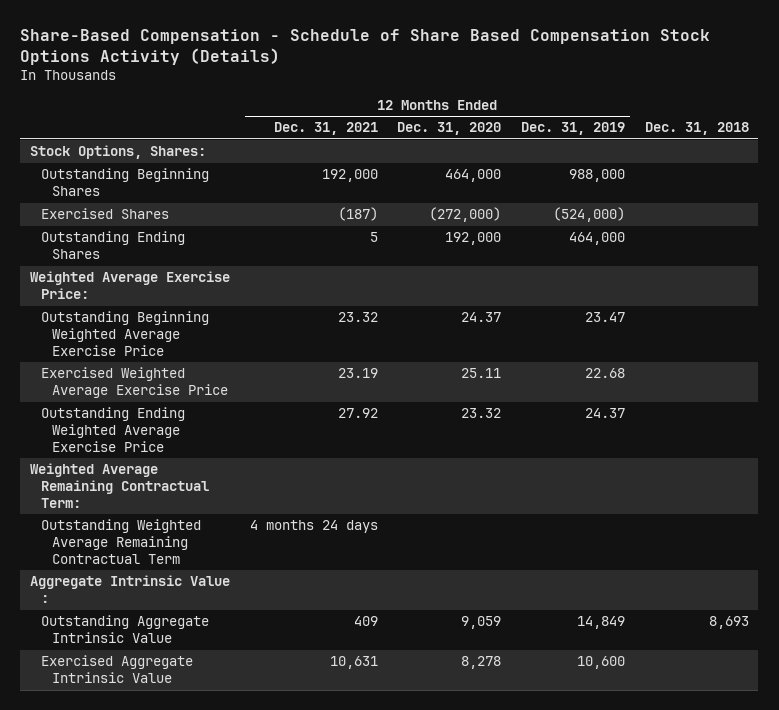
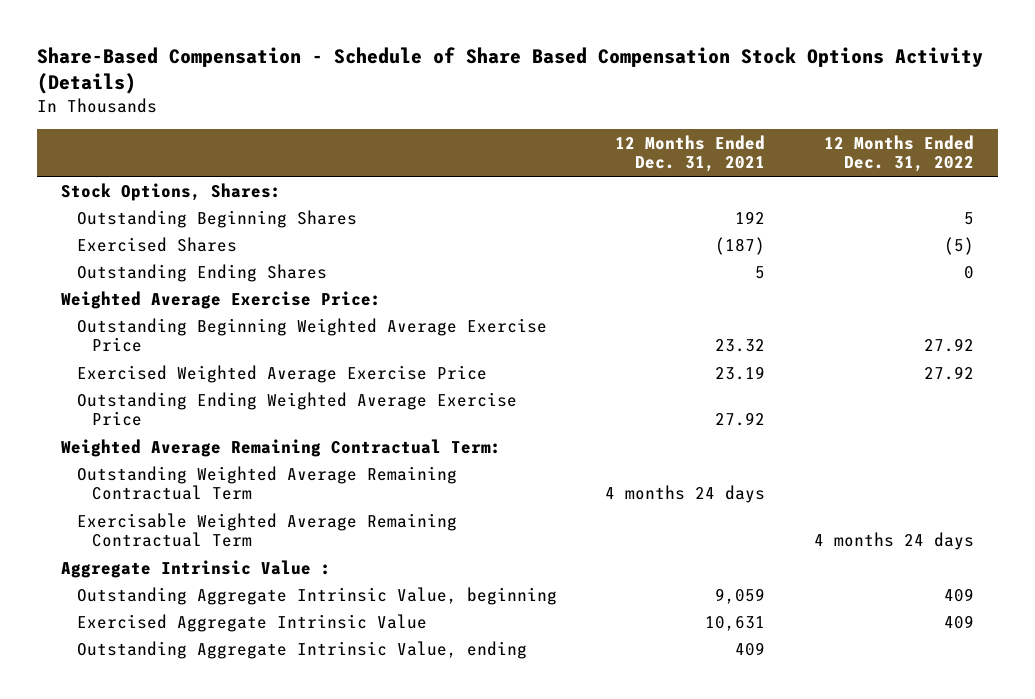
- | 12 Months Ended Dec. 31, 2021 | 12 Months Ended Dec. 31, 2020 | 12 Months Ended Dec. 31, 2019 | Dec. 31, 2018
+ | 12 Months Ended Dec. 31, 2021 | 12 Months Ended Dec. 31, 2022
- Outstanding Beginning Shares | 192,000 | 464,000 | 988,000 |
+ Outstanding Beginning Shares | 192 | 5
+ Exercisable Weighted Average Remaining Contractual Term | | 4 months 24 days
- Outstanding Aggregate Intrinsic Value | 409 | 9,059 | 14,849 | 8,693
+ Outstanding Aggregate Intrinsic Value, beginning | 9,059 | 409
+ Outstanding Aggregate Intrinsic Value, ending | 409 |

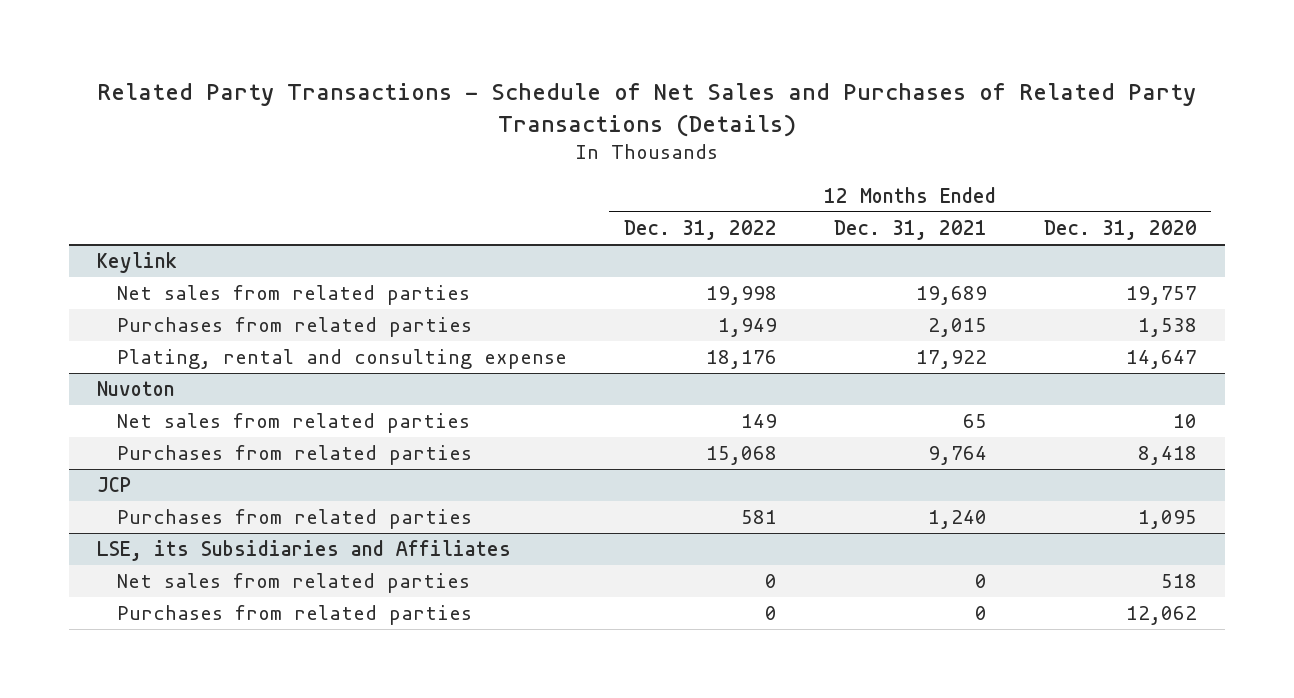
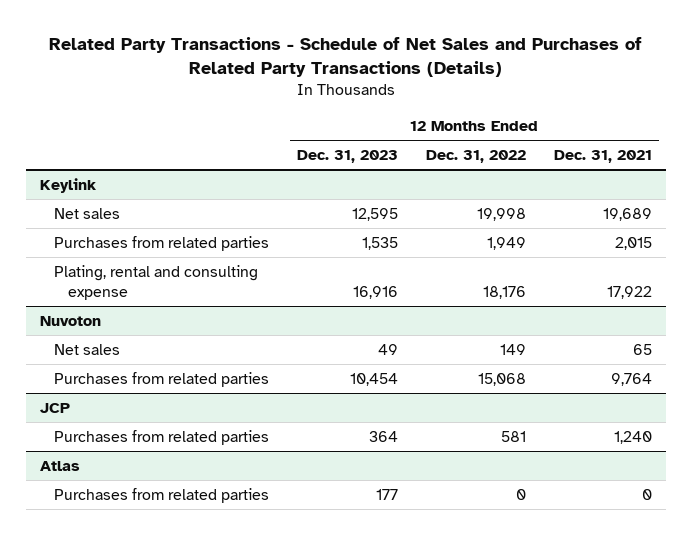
- | 12 Months Ended Dec. 31, 2022 | 12 Months Ended Dec. 31, 2021 | 12 Months Ended Dec. 31, 2020
+ | 12 Months Ended Dec. 31, 2023 | 12 Months Ended Dec. 31, 2022 | 12 Months Ended Dec. 31, 2021
@ Keylink
- Net sales from related parties | 19,998 | 19,689 | 19,757
+ Net sales | 12,595 | 19,998 | 19,689
@ Nuvoton
- Net sales from related parties | 149 | 65 | 10
+ Net sales | 49 | 149 | 65
- LSE, its Subsidiaries and Affiliates
- Net sales from related parties | 0 | 0 | 518
+ Atlas

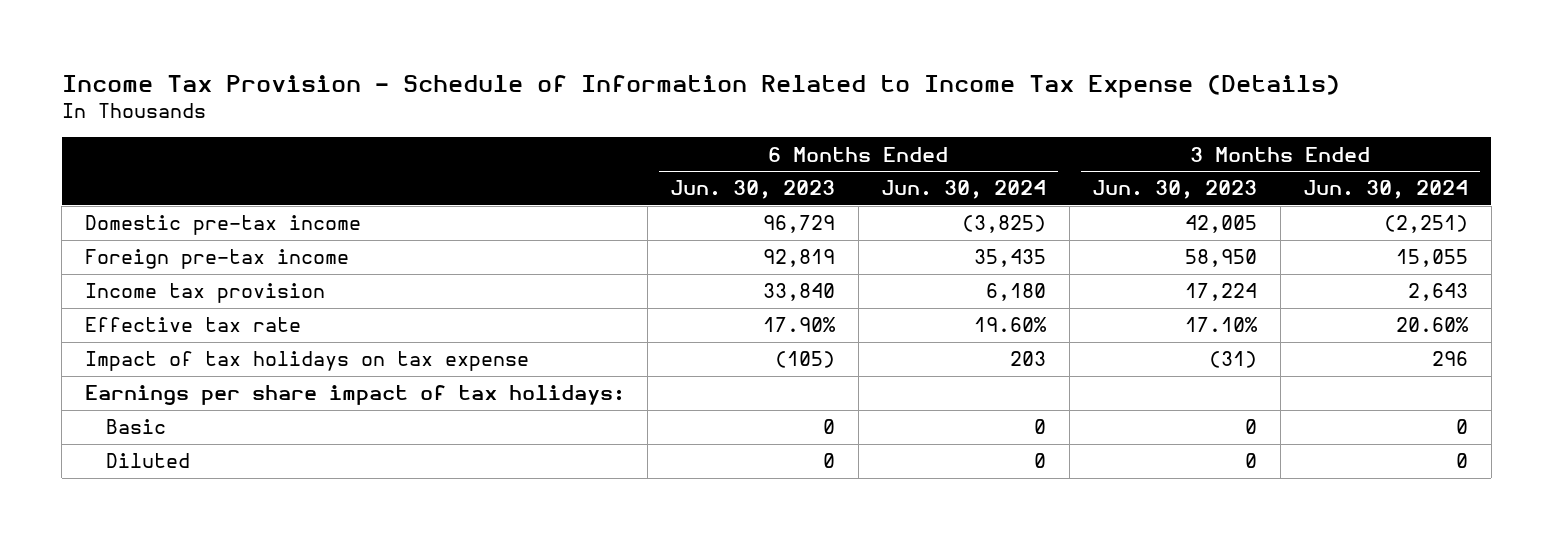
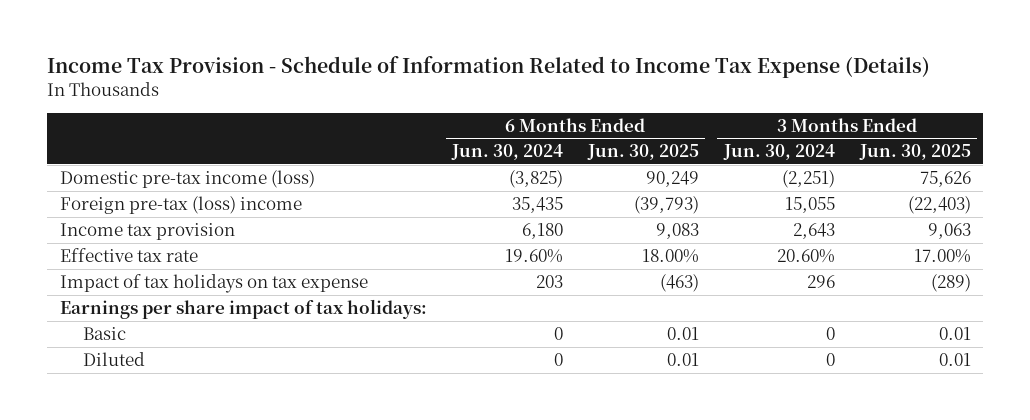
- | 6 Months Ended Jun. 30, 2023 | 6 Months Ended Jun. 30, 2024 | 3 Months Ended Jun. 30, 2023 | 3 Months Ended Jun. 30, 2024
+ | 6 Months Ended Jun. 30, 2024 | 6 Months Ended Jun. 30, 2025 | 3 Months Ended Jun. 30, 2024 | 3 Months Ended Jun. 30, 2025
- Domestic pre-tax income | 96,729 | (3,825) | 42,005 | (2,251)
- Foreign pre-tax income | 92,819 | 35,435 | 58,950 | 15,055
+ Domestic pre-tax income (loss) | (3,825) | 90,249 | (2,251) | 75,626
+ Foreign pre-tax (loss) income | 35,435 | (39,793) | 15,055 | (22,403)

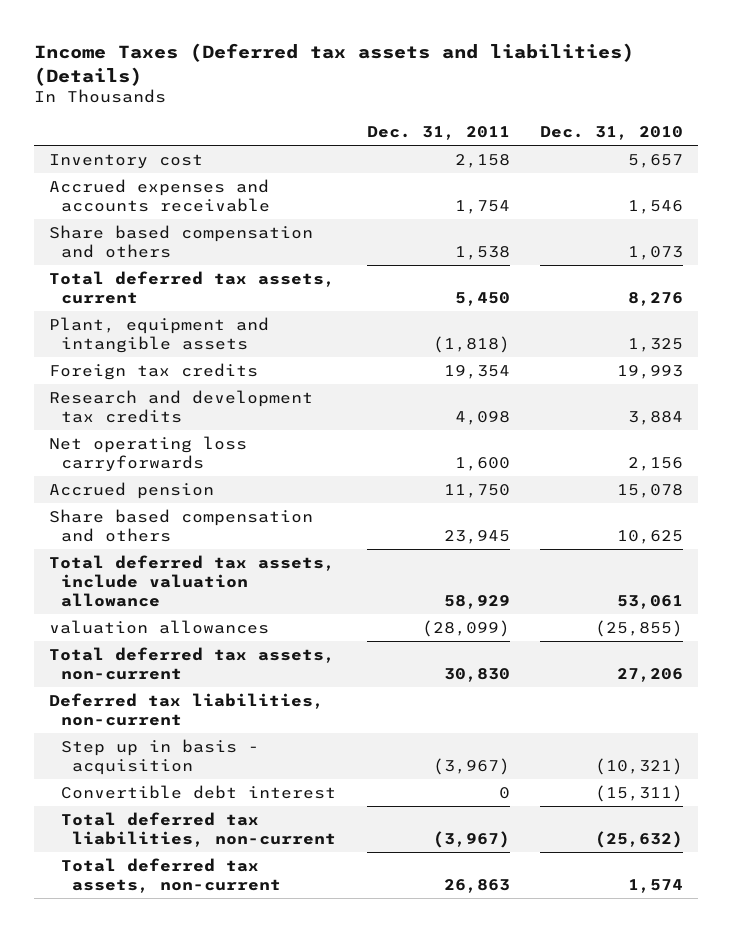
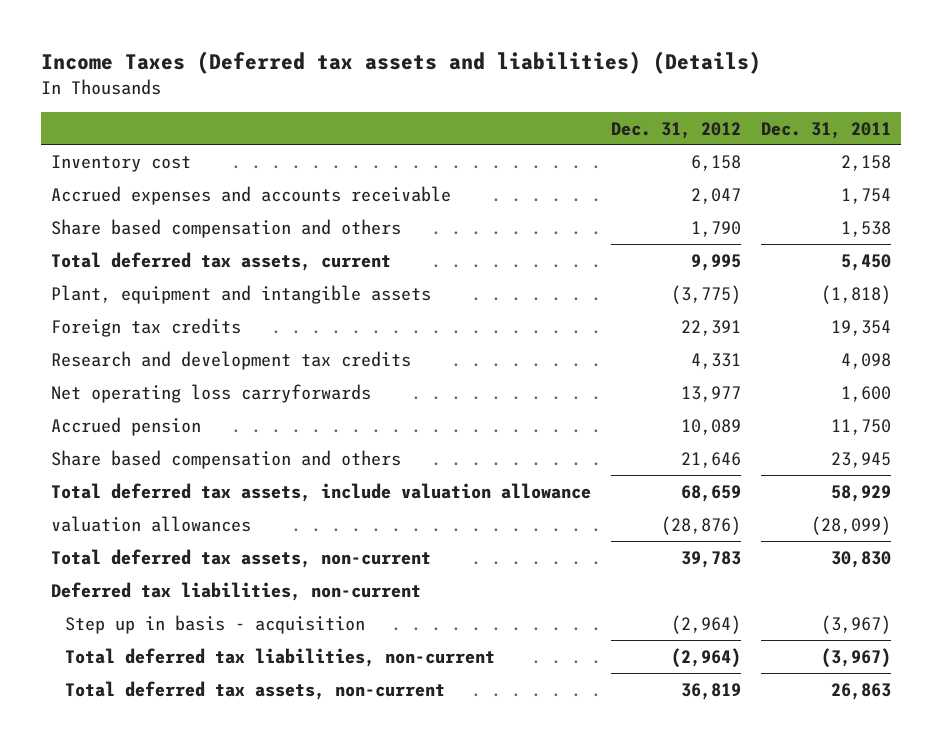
- | Dec. 31, 2011 | Dec. 31, 2010
+ | Dec. 31, 2012 | Dec. 31, 2011
- Convertible debt interest | 0 | (15,311)

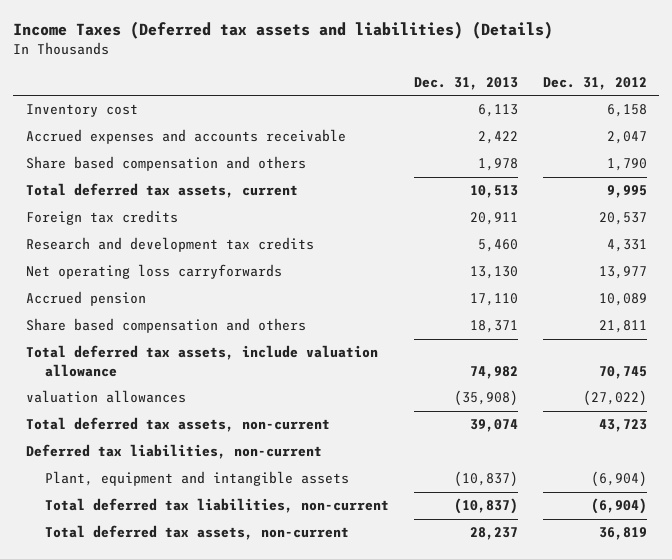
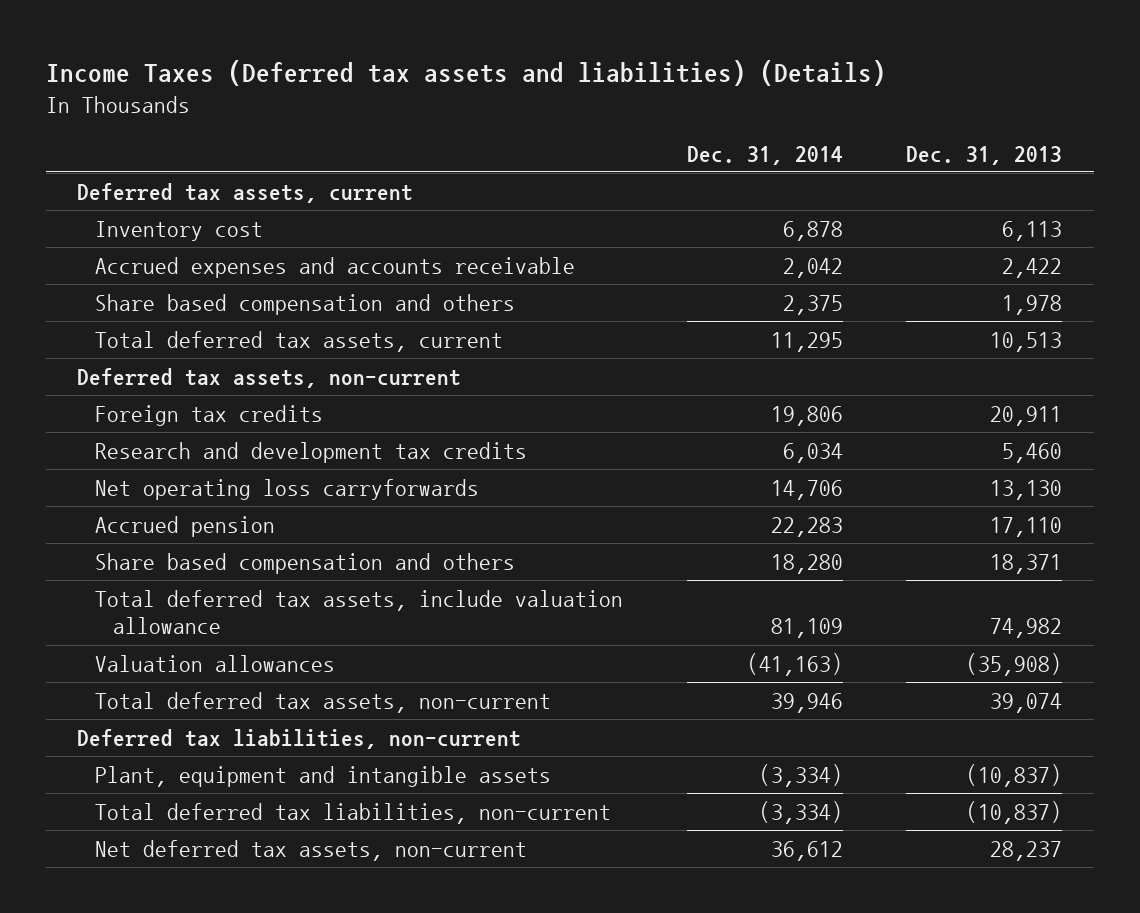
- | Dec. 31, 2013 | Dec. 31, 2012
+ | Dec. 31, 2014 | Dec. 31, 2013
+ Deferred tax assets, current
+ Deferred tax assets, non-current
- valuation allowances | (35,908) | (27,022)
+ Valuation allowances | (41,163) | (35,908)
- Total deferred tax assets, non-current | 28,237 | 36,819
+ Net deferred tax assets, non-current | 36,612 | 28,237

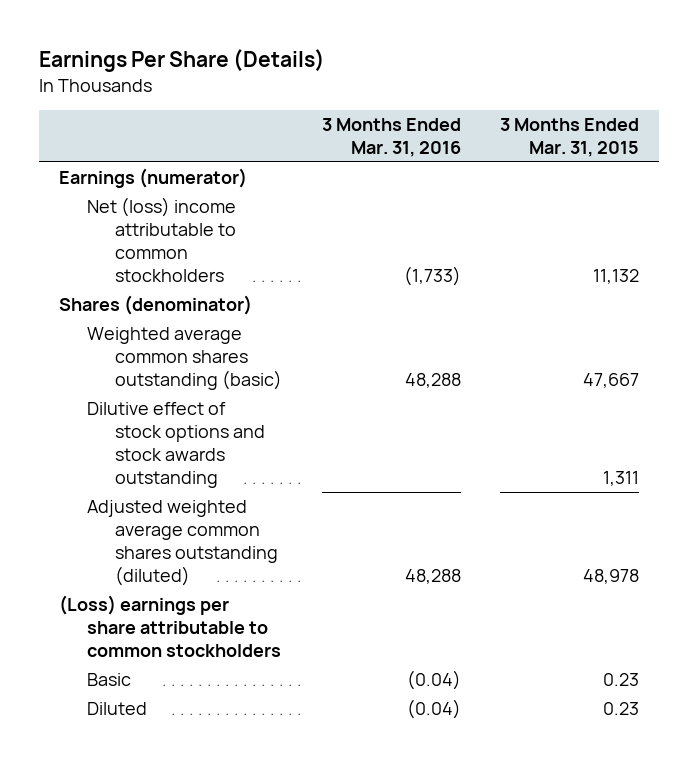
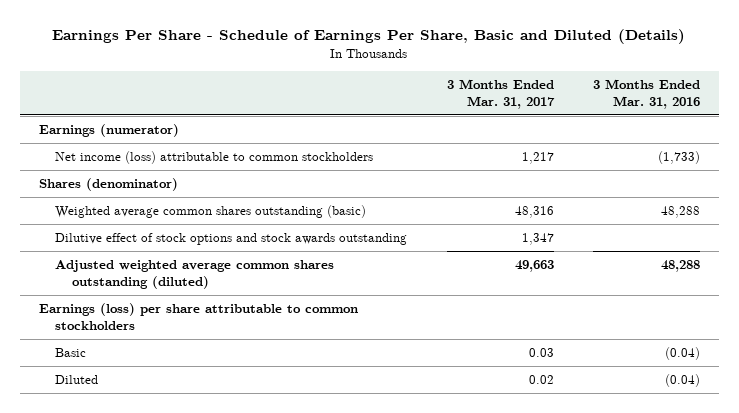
- Earnings Per Share (Details)
+ Earnings Per Share - Schedule of Earnings Per Share, Basic and Diluted (Details)
- | 3 Months Ended Mar. 31, 2016 | 3 Months Ended Mar. 31, 2015
+ | 3 Months Ended Mar. 31, 2017 | 3 Months Ended Mar. 31, 2016
- Net (loss) income attributable to common stockholders | (1,733) | 11,132
+ Net income (loss) attributable to common stockholders | 1,217 | (1,733)
- (Loss) earnings per share attributable to common stockholders
+ Earnings (loss) per share attributable to common stockholders

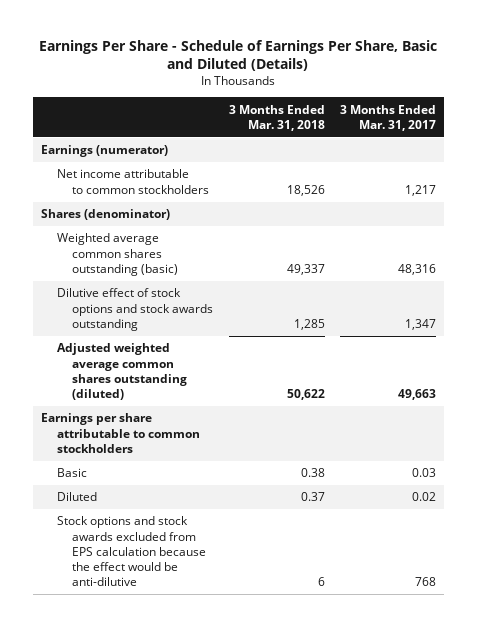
- | 3 Months Ended Mar. 31, 2017 | 3 Months Ended Mar. 31, 2016
+ | 3 Months Ended Mar. 31, 2018 | 3 Months Ended Mar. 31, 2017
- Net income (loss) attributable to common stockholders | 1,217 | (1,733)
+ Net income attributable to common stockholders | 18,526 | 1,217
- Earnings (loss) per share attributable to common stockholders
+ Earnings per share attributable to common stockholders
+ Stock options and stock awards excluded from EPS calculation because the effect would be anti-dilutive | 6 | 768

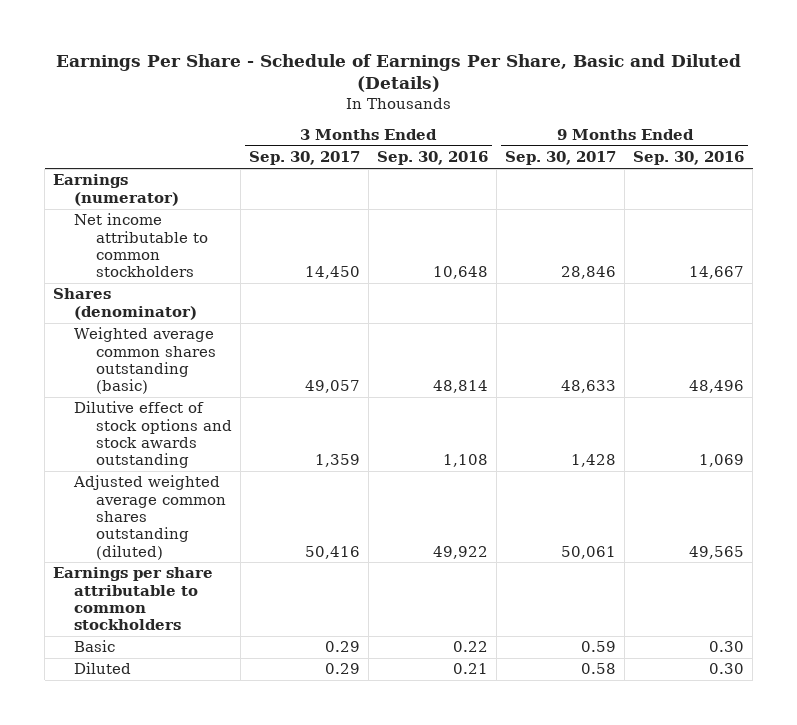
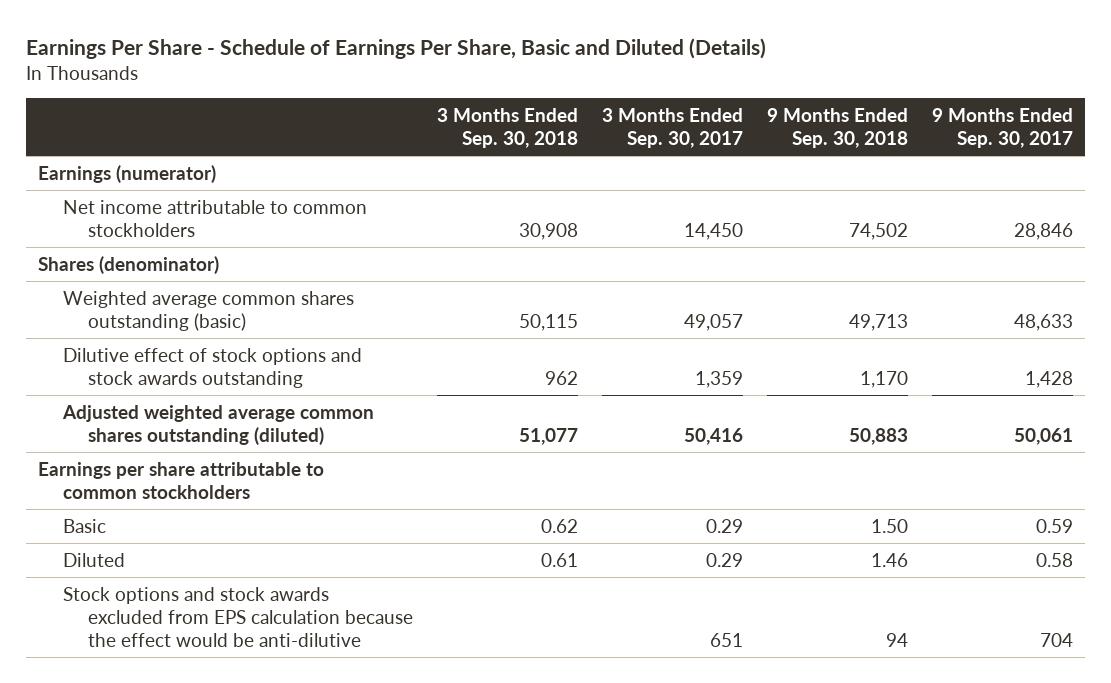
- | 3 Months Ended Sep. 30, 2017 | 3 Months Ended Sep. 30, 2016 | 9 Months Ended Sep. 30, 2017 | 9 Months Ended Sep. 30, 2016
+ | 3 Months Ended Sep. 30, 2018 | 3 Months Ended Sep. 30, 2017 | 9 Months Ended Sep. 30, 2018 | 9 Months Ended Sep. 30, 2017
+ Stock options and stock awards excluded from EPS calculation because the effect would be anti-dilutive | | 651 | 94 | 704

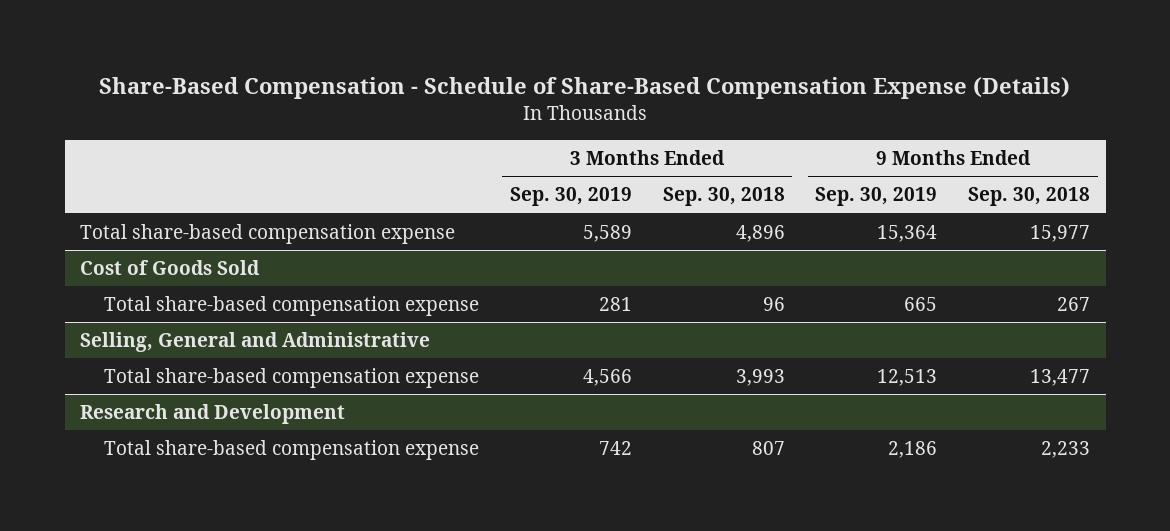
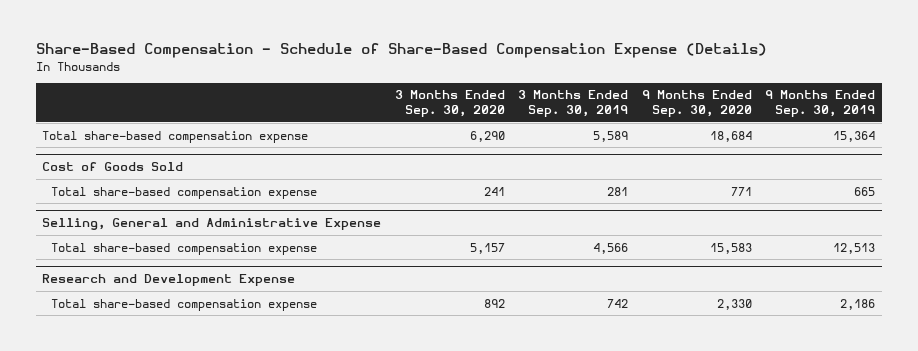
- | 3 Months Ended Sep. 30, 2019 | 3 Months Ended Sep. 30, 2018 | 9 Months Ended Sep. 30, 2019 | 9 Months Ended Sep. 30, 2018
+ | 3 Months Ended Sep. 30, 2020 | 3 Months Ended Sep. 30, 2019 | 9 Months Ended Sep. 30, 2020 | 9 Months Ended Sep. 30, 2019
- Selling, General and Administrative
+ Selling, General and Administrative Expense
- Research and Development
+ Research and Development Expense

